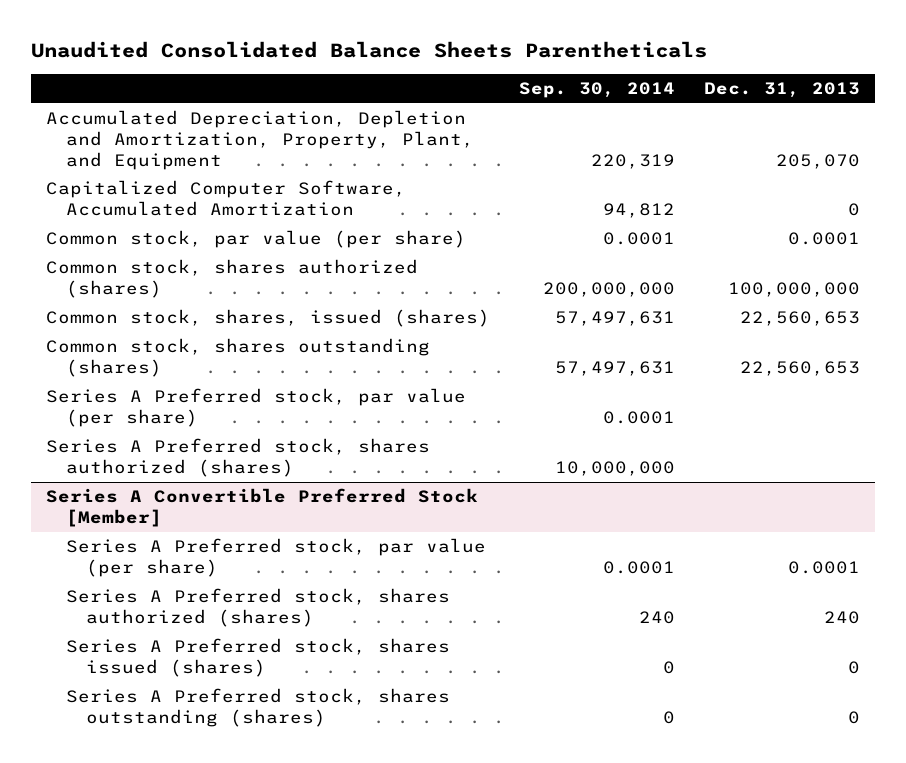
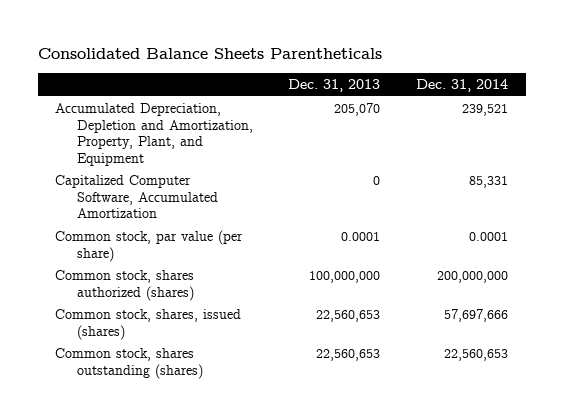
- Unaudited Consolidated Balance Sheets Parentheticals
+ Consolidated Balance Sheets Parentheticals
- | Sep. 30, 2014 | Dec. 31, 2013
+ | Dec. 31, 2013 | Dec. 31, 2014
- Series A Preferred stock, par value (per share) | 0.0001 |
- Series A Preferred stock, shares authorized (shares) | 10,000,000 |
- Series A Convertible Preferred Stock [Member]
- Series A Preferred stock, par value (per share) | 0.0001 | 0.0001
- Series A Preferred stock, shares authorized (shares) | 240 | 240
- Series A Preferred stock, shares issued (shares) | 0 | 0
- Series A Preferred stock, shares outstanding (shares) | 0 | 0

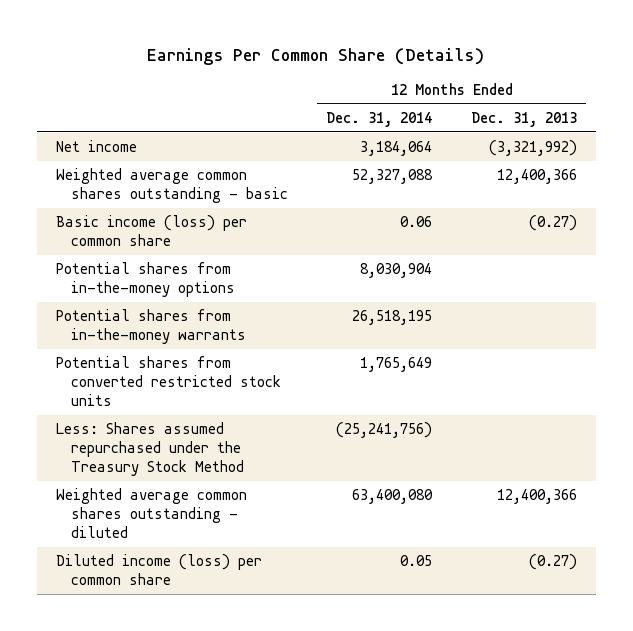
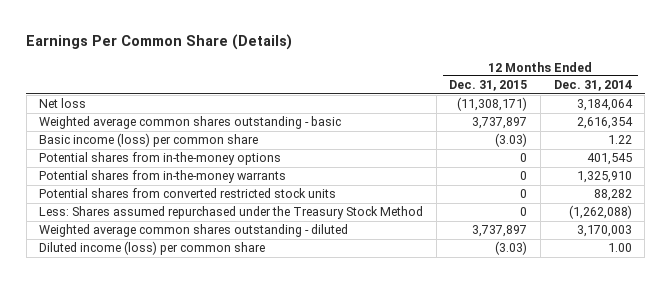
- | 12 Months Ended Dec. 31, 2014 | 12 Months Ended Dec. 31, 2013
+ | 12 Months Ended Dec. 31, 2015 | 12 Months Ended Dec. 31, 2014
- Net income | 3,184,064 | (3,321,992)
- Weighted average common shares outstanding - basic | 52,327,088 | 12,400,366
- Basic income (loss) per common share | 0.06 | (0.27)
- Potential shares from in-the-money options | 8,030,904 |
- Potential shares from in-the-money warrants | 26,518,195 |
- Potential shares from converted restricted stock units | 1,765,649 |
- Less: Shares assumed repurchased under the Treasury Stock Method | (25,241,756) |
- Weighted average common shares outstanding - diluted | 63,400,080 | 12,400,366
- Diluted income (loss) per common share | 0.05 | (0.27)
+ Net loss | (11,308,171) | 3,184,064
+ Weighted average common shares outstanding - basic | 3,737,897 | 2,616,354
+ Basic income (loss) per common share | (3.03) | 1.22
+ Potential shares from in-the-money options | 0 | 401,545
+ Potential shares from in-the-money warrants | 0 | 1,325,910
+ Potential shares from converted restricted stock units | 0 | 88,282
+ Less: Shares assumed repurchased under the Treasury Stock Method | 0 | (1,262,088)
+ Weighted average common shares outstanding - diluted | 3,737,897 | 3,170,003
+ Diluted income (loss) per common share | (3.03) | 1.00

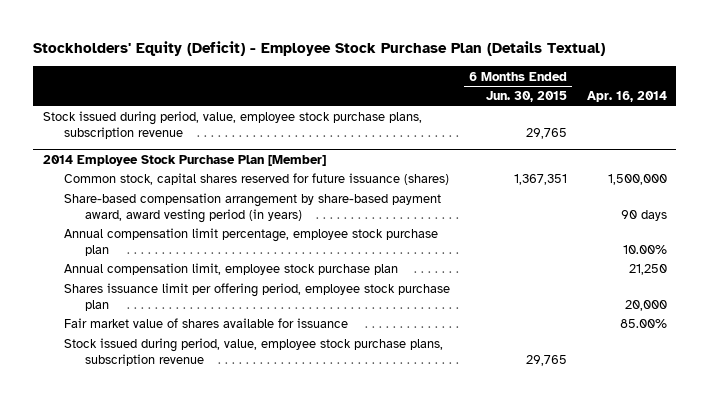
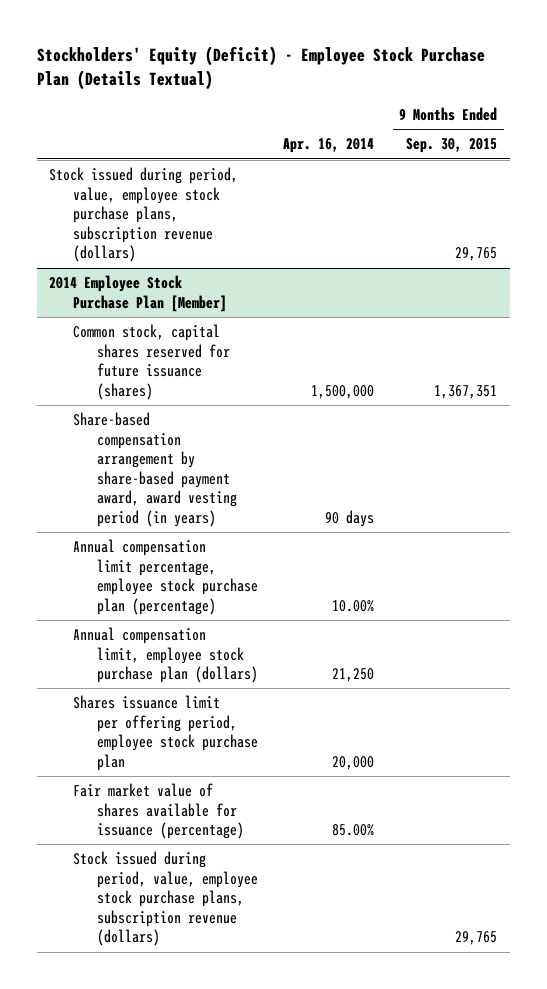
- | 6 Months Ended Jun. 30, 2015 | Apr. 16, 2014
+ | Apr. 16, 2014 | 9 Months Ended Sep. 30, 2015
- Stock issued during period, value, employee stock purchase plans, subscription revenue | 29,765 |
+ Stock issued during period, value, employee stock purchase plans, subscription revenue (dollars) | | 29,765
@ 2014 Employee Stock Purchase Plan [Member]
- Annual compensation limit percentage, employee stock purchase plan | | 10.00%
- Annual compensation limit, employee stock purchase plan | | 21,250
+ Annual compensation limit percentage, employee stock purchase plan (percentage) | 10.00% |
+ Annual compensation limit, employee stock purchase plan (dollars) | 21,250 |
- Fair market value of shares available for issuance | | 85.00%
- Stock issued during period, value, employee stock purchase plans, subscription revenue | 29,765 |
+ Fair market value of shares available for issuance (percentage) | 85.00% |
+ Stock issued during period, value, employee stock purchase plans, subscription revenue (dollars) | | 29,765

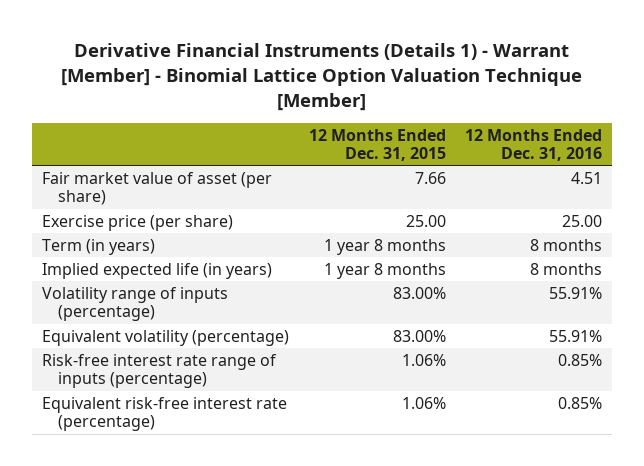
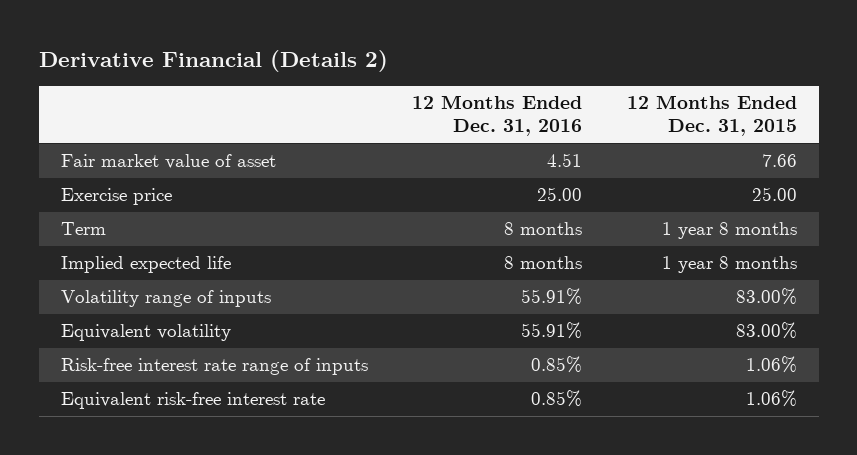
- Derivative Financial Instruments (Details 1) - Warrant [Member] - Binomial Lattice Option Valuation Technique [Member]
+ Derivative Financial (Details 2)
- | 12 Months Ended Dec. 31, 2015 | 12 Months Ended Dec. 31, 2016
+ | 12 Months Ended Dec. 31, 2016 | 12 Months Ended Dec. 31, 2015
- Fair market value of asset (per share) | 7.66 | 4.51
- Exercise price (per share) | 25.00 | 25.00
- Term (in years) | 1 year 8 months | 8 months
- Implied expected life (in years) | 1 year 8 months | 8 months
- Volatility range of inputs (percentage) | 83.00% | 55.91%
- Equivalent volatility (percentage) | 83.00% | 55.91%
- Risk-free interest rate range of inputs (percentage) | 1.06% | 0.85%
- Equivalent risk-free interest rate (percentage) | 1.06% | 0.85%
+ Fair market value of asset | 4.51 | 7.66
+ Exercise price | 25.00 | 25.00
+ Term | 8 months | 1 year 8 months
+ Implied expected life | 8 months | 1 year 8 months
+ Volatility range of inputs | 55.91% | 83.00%
+ Equivalent volatility | 55.91% | 83.00%
+ Risk-free interest rate range of inputs | 0.85% | 1.06%
+ Equivalent risk-free interest rate | 0.85% | 1.06%

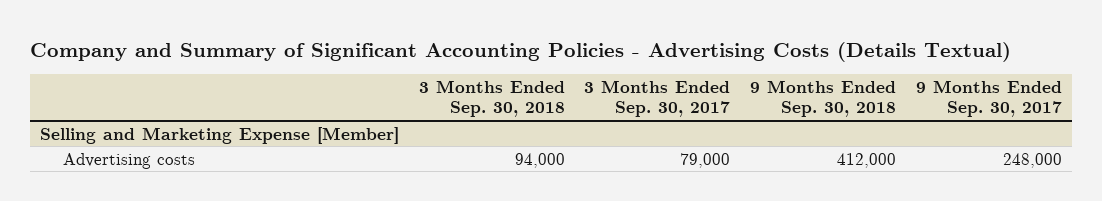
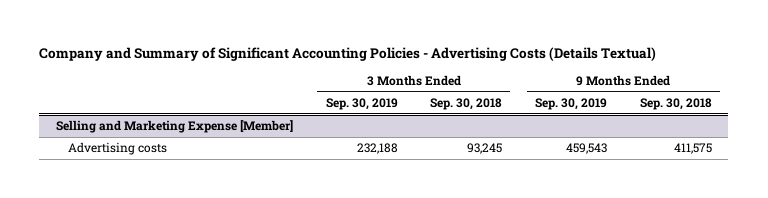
- | 3 Months Ended Sep. 30, 2018 | 3 Months Ended Sep. 30, 2017 | 9 Months Ended Sep. 30, 2018 | 9 Months Ended Sep. 30, 2017
+ | 3 Months Ended Sep. 30, 2019 | 3 Months Ended Sep. 30, 2018 | 9 Months Ended Sep. 30, 2019 | 9 Months Ended Sep. 30, 2018
@ Selling and Marketing Expense [Member]
- Advertising costs | 94,000 | 79,000 | 412,000 | 248,000
+ Advertising costs | 232,188 | 93,245 | 459,543 | 411,575

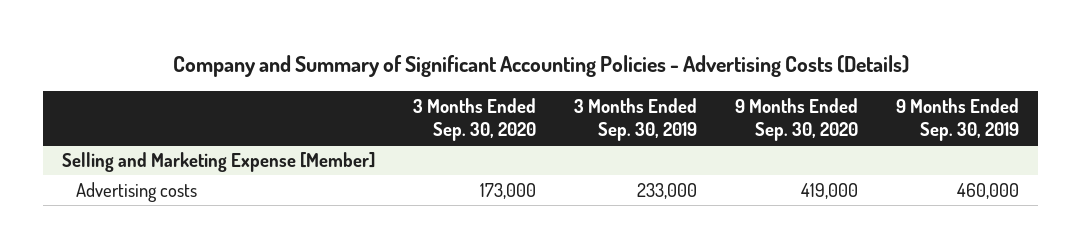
- Company and Summary of Significant Accounting Policies - Advertising Costs (Details Textual)
+ Company and Summary of Significant Accounting Policies - Advertising Costs (Details)
- | 3 Months Ended Sep. 30, 2019 | 3 Months Ended Sep. 30, 2018 | 9 Months Ended Sep. 30, 2019 | 9 Months Ended Sep. 30, 2018
+ | 3 Months Ended Sep. 30, 2020 | 3 Months Ended Sep. 30, 2019 | 9 Months Ended Sep. 30, 2020 | 9 Months Ended Sep. 30, 2019
@ Selling and Marketing Expense [Member]
- Advertising costs | 232,188 | 93,245 | 459,543 | 411,575
+ Advertising costs | 173,000 | 233,000 | 419,000 | 460,000

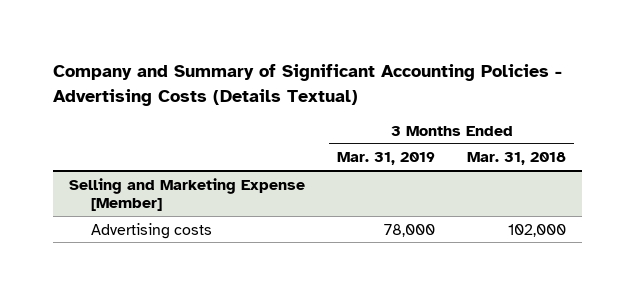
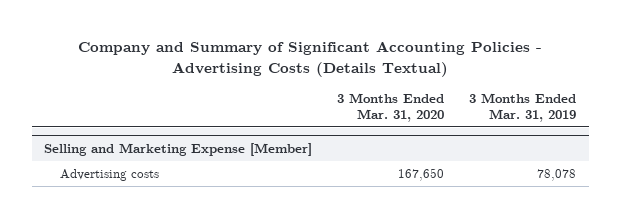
- | 3 Months Ended Mar. 31, 2019 | 3 Months Ended Mar. 31, 2018
+ | 3 Months Ended Mar. 31, 2020 | 3 Months Ended Mar. 31, 2019
@ Selling and Marketing Expense [Member]
- Advertising costs | 78,000 | 102,000
+ Advertising costs | 167,650 | 78,078

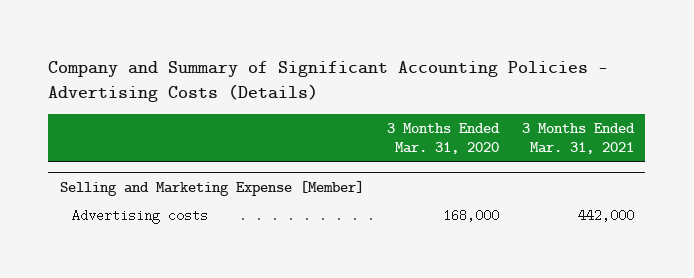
- Company and Summary of Significant Accounting Policies - Advertising Costs (Details Textual)
+ Company and Summary of Significant Accounting Policies - Advertising Costs (Details)
- | 3 Months Ended Mar. 31, 2020 | 3 Months Ended Mar. 31, 2019
+ | 3 Months Ended Mar. 31, 2020 | 3 Months Ended Mar. 31, 2021
@ Selling and Marketing Expense [Member]
- Advertising costs | 167,650 | 78,078
+ Advertising costs | 168,000 | 442,000

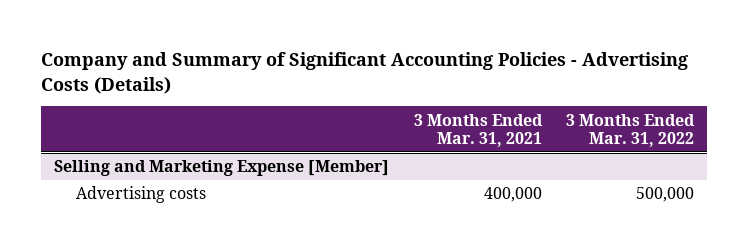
- | 3 Months Ended Mar. 31, 2020 | 3 Months Ended Mar. 31, 2021
+ | 3 Months Ended Mar. 31, 2021 | 3 Months Ended Mar. 31, 2022
@ Selling and Marketing Expense [Member]
- Advertising costs | 168,000 | 442,000
+ Advertising costs | 400,000 | 500,000

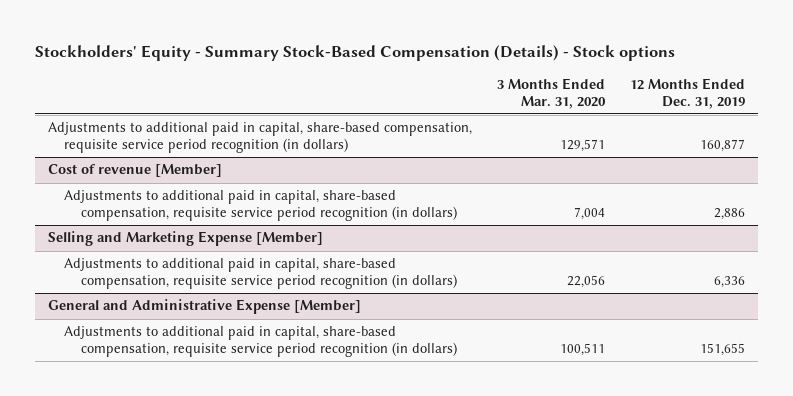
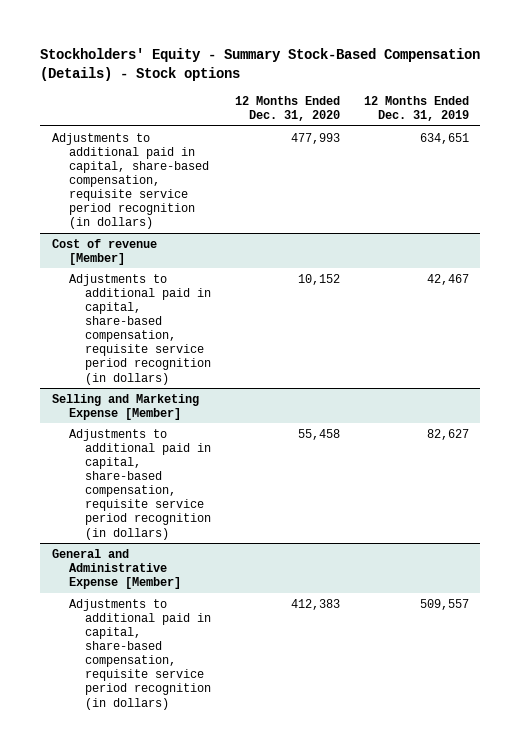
- | 3 Months Ended Mar. 31, 2020 | 12 Months Ended Dec. 31, 2019
+ | 12 Months Ended Dec. 31, 2020 | 12 Months Ended Dec. 31, 2019
- Adjustments to additional paid in capital, share-based compensation, requisite service period recognition (in dollars) | 129,571 | 160,877
+ Adjustments to additional paid in capital, share-based compensation, requisite service period recognition (in dollars) | 477,993 | 634,651
@ Cost of revenue [Member]
- Adjustments to additional paid in capital, share-based compensation, requisite service period recognition (in dollars) | 7,004 | 2,886
+ Adjustments to additional paid in capital, share-based compensation, requisite service period recognition (in dollars) | 10,152 | 42,467
@ Selling and Marketing Expense [Member]
- Adjustments to additional paid in capital, share-based compensation, requisite service period recognition (in dollars) | 22,056 | 6,336
+ Adjustments to additional paid in capital, share-based compensation, requisite service period recognition (in dollars) | 55,458 | 82,627
@ General and Administrative Expense [Member]
- Adjustments to additional paid in capital, share-based compensation, requisite service period recognition (in dollars) | 100,511 | 151,655
+ Adjustments to additional paid in capital, share-based compensation, requisite service period recognition (in dollars) | 412,383 | 509,557

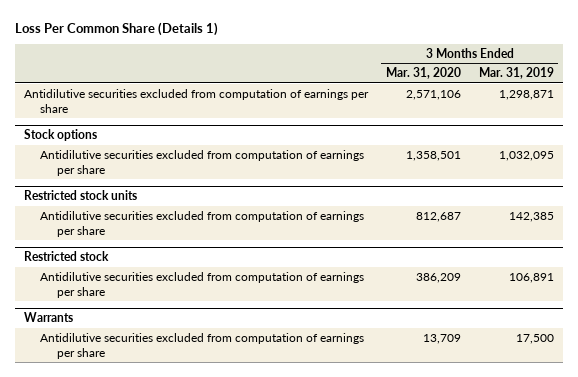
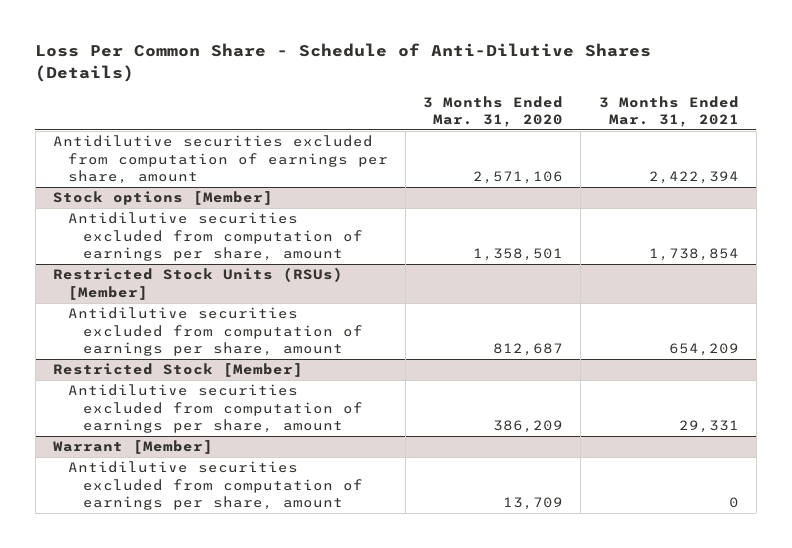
- Loss Per Common Share (Details 1)
+ Loss Per Common Share - Schedule of Anti-Dilutive Shares (Details)
- | 3 Months Ended Mar. 31, 2020 | 3 Months Ended Mar. 31, 2019
+ | 3 Months Ended Mar. 31, 2020 | 3 Months Ended Mar. 31, 2021
- Antidilutive securities excluded from computation of earnings per share | 2,571,106 | 1,298,871
- Stock options
- Antidilutive securities excluded from computation of earnings per share | 1,358,501 | 1,032,095
- Restricted stock units
- Antidilutive securities excluded from computation of earnings per share | 812,687 | 142,385
- Restricted stock
- Antidilutive securities excluded from computation of earnings per share | 386,209 | 106,891
- Warrants
- Antidilutive securities excluded from computation of earnings per share | 13,709 | 17,500
+ Antidilutive securities excluded from computation of earnings per share, amount | 2,571,106 | 2,422,394
+ Stock options [Member]
+ Antidilutive securities excluded from computation of earnings per share, amount | 1,358,501 | 1,738,854
+ Restricted Stock Units (RSUs) [Member]
+ Antidilutive securities excluded from computation of earnings per share, amount | 812,687 | 654,209
+ Restricted Stock [Member]
+ Antidilutive securities excluded from computation of earnings per share, amount | 386,209 | 29,331
+ Warrant [Member]
+ Antidilutive securities excluded from computation of earnings per share, amount | 13,709 | 0

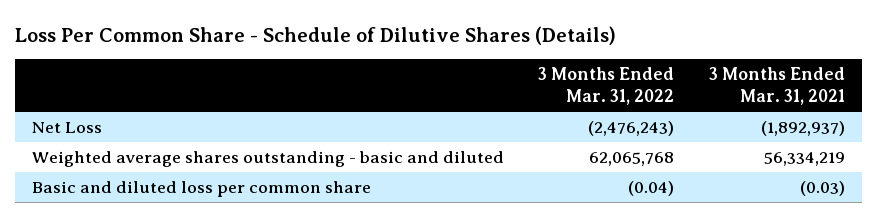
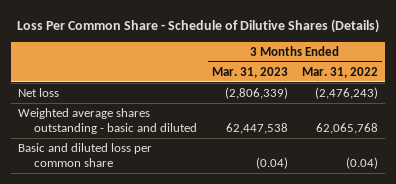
- | 3 Months Ended Mar. 31, 2022 | 3 Months Ended Mar. 31, 2021
+ | 3 Months Ended Mar. 31, 2023 | 3 Months Ended Mar. 31, 2022
- Net Loss | (2,476,243) | (1,892,937)
+ Net loss | (2,806,339) | (2,476,243)

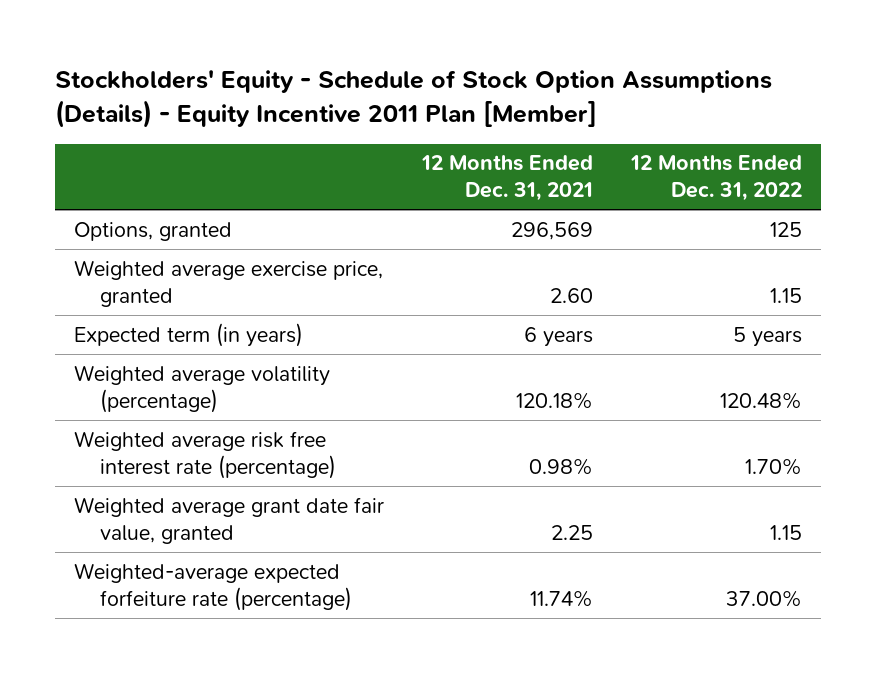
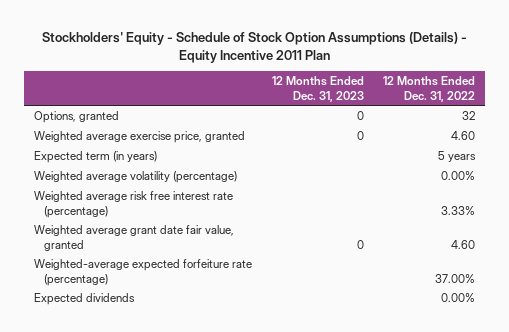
- Stockholders' Equity - Schedule of Stock Option Assumptions (Details) - Equity Incentive 2011 Plan [Member]
+ Stockholders' Equity - Schedule of Stock Option Assumptions (Details) - Equity Incentive 2011 Plan
- | 12 Months Ended Dec. 31, 2021 | 12 Months Ended Dec. 31, 2022
+ | 12 Months Ended Dec. 31, 2023 | 12 Months Ended Dec. 31, 2022
- Options, granted | 296,569 | 125
- Weighted average exercise price, granted | 2.60 | 1.15
+ Options, granted | 0 | 32
+ Weighted average exercise price, granted | 0 | 4.60
- Weighted average volatility (percentage) | 120.18% | 120.48%
- Weighted average risk free interest rate (percentage) | 0.98% | 1.70%
- Weighted average grant date fair value, granted | 2.25 | 1.15
+ Weighted average volatility (percentage) | | 0.00%
+ Weighted average risk free interest rate (percentage) | | 3.33%
+ Weighted average grant date fair value, granted | 0 | 4.60
+ Expected dividends | | 0.00%

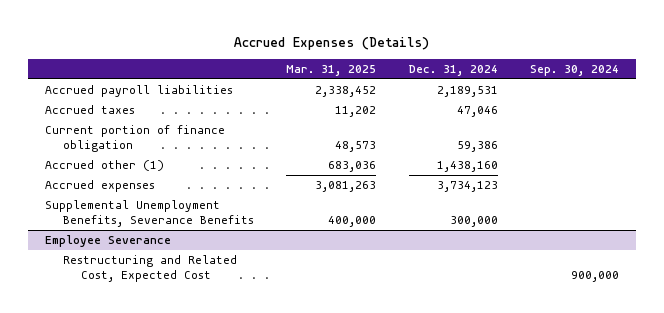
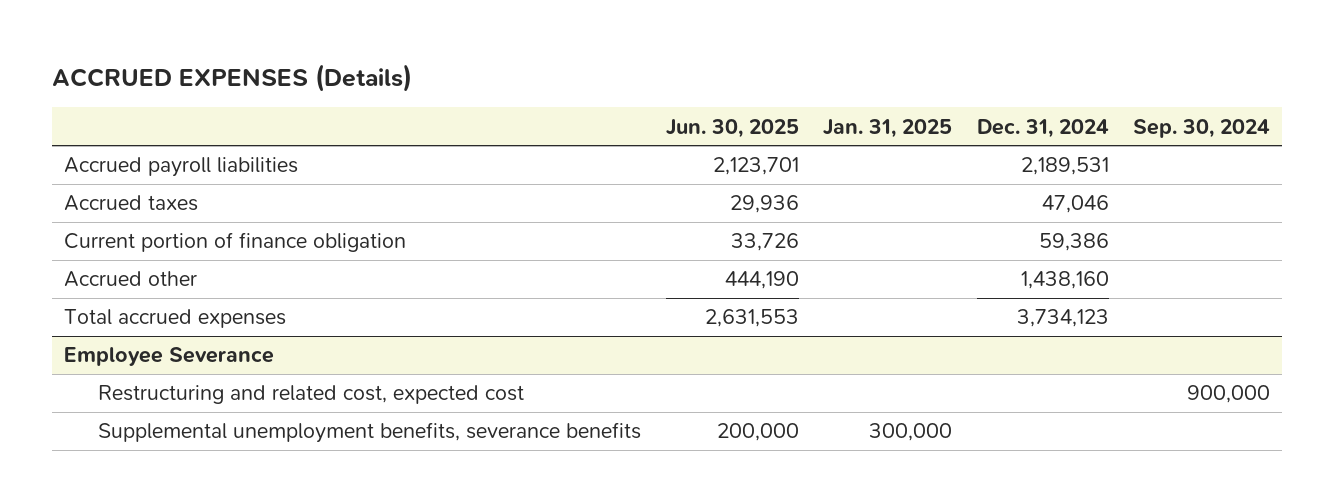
- Accrued Expenses (Details)
+ ACCRUED EXPENSES (Details)
- | Mar. 31, 2025 | Dec. 31, 2024 | Sep. 30, 2024
+ | Jun. 30, 2025 | Jan. 31, 2025 | Dec. 31, 2024 | Sep. 30, 2024
- Accrued other (1) | 683,036 | 1,438,160 |
- Accrued expenses | 3,081,263 | 3,734,123 |
- Supplemental Unemployment Benefits, Severance Benefits | 400,000 | 300,000 |
+ Accrued other | 444,190 | | 1,438,160 |
+ Total accrued expenses | 2,631,553 | | 3,734,123 |
@ Employee Severance
- Restructuring and Related Cost, Expected Cost | | | 900,000
+ Restructuring and related cost, expected cost | | | | 900,000
+ Supplemental unemployment benefits, severance benefits | 200,000 | 300,000 | |

